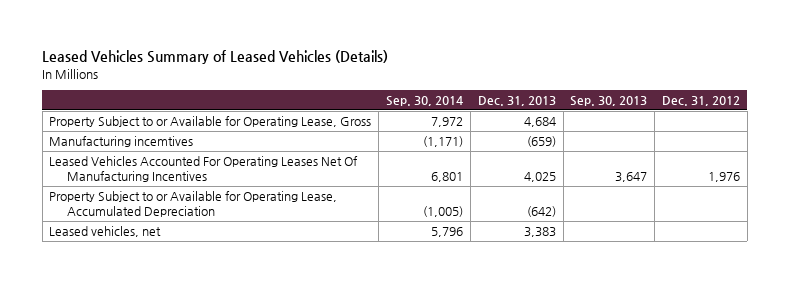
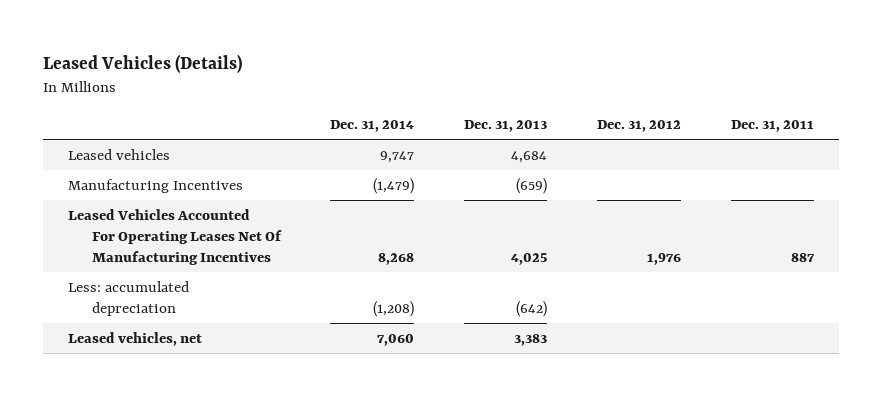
- Leased Vehicles Summary of Leased Vehicles (Details)
+ Leased Vehicles (Details)
- | Sep. 30, 2014 | Dec. 31, 2013 | Sep. 30, 2013 | Dec. 31, 2012
+ | Dec. 31, 2014 | Dec. 31, 2013 | Dec. 31, 2012 | Dec. 31, 2011
- Property Subject to or Available for Operating Lease, Gross | 7,972 | 4,684 | |
- Manufacturing incemtives | (1,171) | (659) | |
+ Leased vehicles | 9,747 | 4,684 | |
+ Manufacturing Incentives | (1,479) | (659) | |
- Property Subject to or Available for Operating Lease, Accumulated Depreciation | (1,005) | (642) | |
+ Less: accumulated depreciation | (1,208) | (642) | |

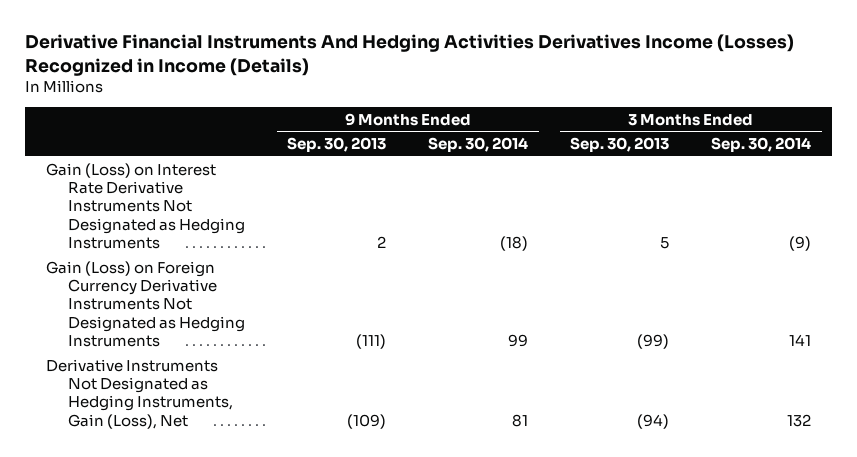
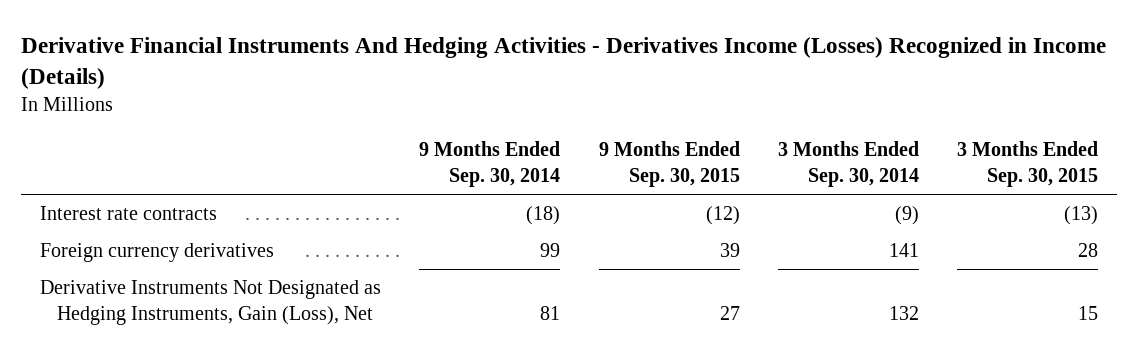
- Derivative Financial Instruments And Hedging Activities Derivatives Income (Losses) Recognized in Income (Details)
+ Derivative Financial Instruments And Hedging Activities - Derivatives Income (Losses) Recognized in Income (Details)
- | 9 Months Ended Sep. 30, 2013 | 9 Months Ended Sep. 30, 2014 | 3 Months Ended Sep. 30, 2013 | 3 Months Ended Sep. 30, 2014
+ | 9 Months Ended Sep. 30, 2014 | 9 Months Ended Sep. 30, 2015 | 3 Months Ended Sep. 30, 2014 | 3 Months Ended Sep. 30, 2015
- Gain (Loss) on Interest Rate Derivative Instruments Not Designated as Hedging Instruments | 2 | (18) | 5 | (9)
- Gain (Loss) on Foreign Currency Derivative Instruments Not Designated as Hedging Instruments | (111) | 99 | (99) | 141
+ Interest rate contracts | (18) | (12) | (9) | (13)
+ Foreign currency derivatives | 99 | 39 | 141 | 28

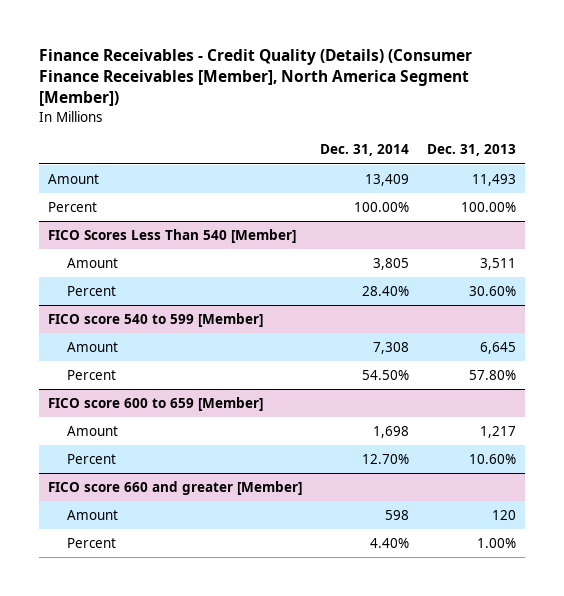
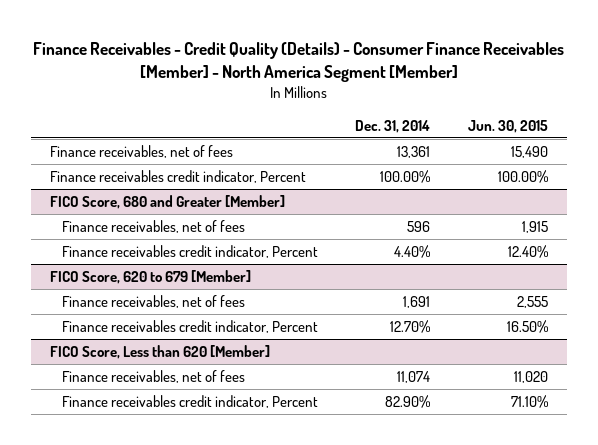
- Finance Receivables - Credit Quality (Details) (Consumer Finance Receivables [Member], North America Segment [Member])
+ Finance Receivables - Credit Quality (Details) - Consumer Finance Receivables [Member] - North America Segment [Member]
- | Dec. 31, 2014 | Dec. 31, 2013
+ | Dec. 31, 2014 | Jun. 30, 2015
- Amount | 13,409 | 11,493
- Percent | 100.00% | 100.00%
- FICO Scores Less Than 540 [Member]
- Amount | 3,805 | 3,511
- Percent | 28.40% | 30.60%
- FICO score 540 to 599 [Member]
- Amount | 7,308 | 6,645
- Percent | 54.50% | 57.80%
- FICO score 600 to 659 [Member]
- Amount | 1,698 | 1,217
- Percent | 12.70% | 10.60%
- FICO score 660 and greater [Member]
- Amount | 598 | 120
- Percent | 4.40% | 1.00%
+ Finance receivables, net of fees | 13,361 | 15,490
+ Finance receivables credit indicator, Percent | 100.00% | 100.00%
+ FICO Score, 680 and Greater [Member]
+ Finance receivables, net of fees | 596 | 1,915
+ Finance receivables credit indicator, Percent | 4.40% | 12.40%
+ FICO Score, 620 to 679 [Member]
+ Finance receivables, net of fees | 1,691 | 2,555
+ Finance receivables credit indicator, Percent | 12.70% | 16.50%
+ FICO Score, Less than 620 [Member]
+ Finance receivables, net of fees | 11,074 | 11,020
+ Finance receivables credit indicator, Percent | 82.90% | 71.10%

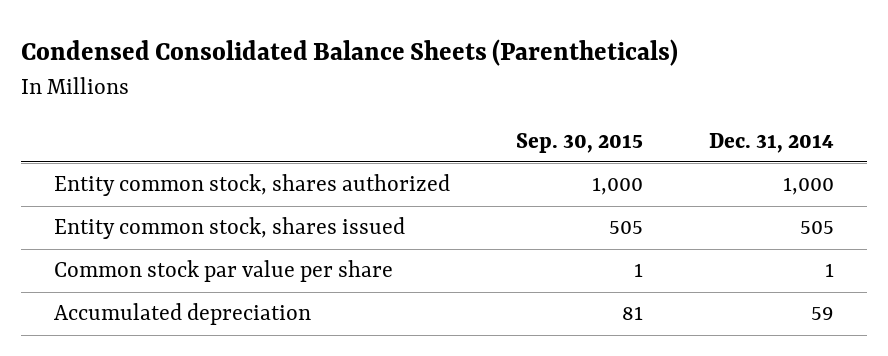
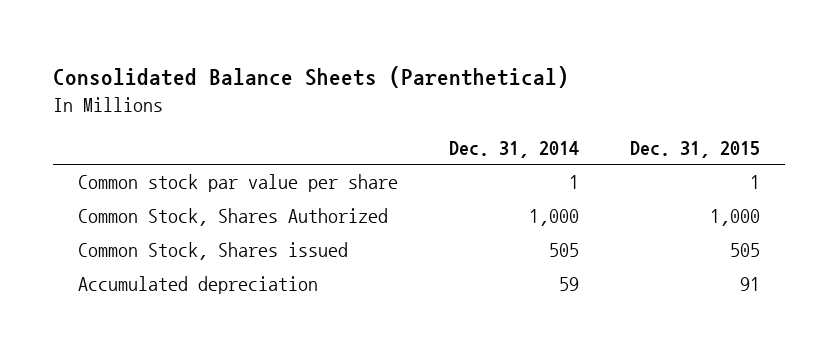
- Condensed Consolidated Balance Sheets (Parentheticals)
+ Consolidated Balance Sheets (Parenthetical)
- | Sep. 30, 2015 | Dec. 31, 2014
+ | Dec. 31, 2014 | Dec. 31, 2015
- Entity common stock, shares authorized | 1,000 | 1,000
- Entity common stock, shares issued | 505 | 505
+ Common Stock, Shares Authorized | 1,000 | 1,000
+ Common Stock, Shares issued | 505 | 505

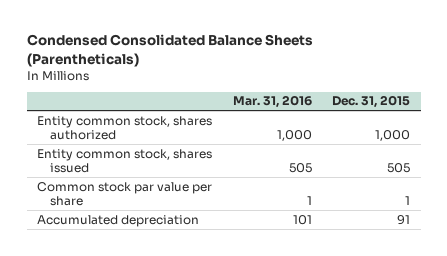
- Consolidated Balance Sheets (Parenthetical)
+ Condensed Consolidated Balance Sheets (Parentheticals)
- | Dec. 31, 2014 | Dec. 31, 2015
+ | Mar. 31, 2016 | Dec. 31, 2015
+ Entity common stock, shares authorized | 1,000 | 1,000
+ Entity common stock, shares issued | 505 | 505
- Common Stock, Shares Authorized | 1,000 | 1,000
- Common Stock, Shares issued | 505 | 505

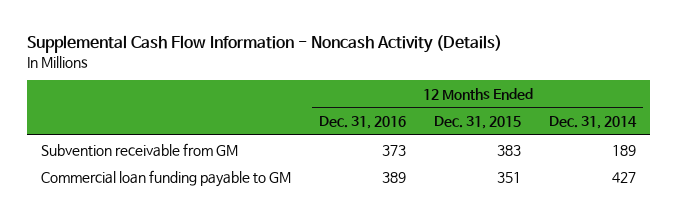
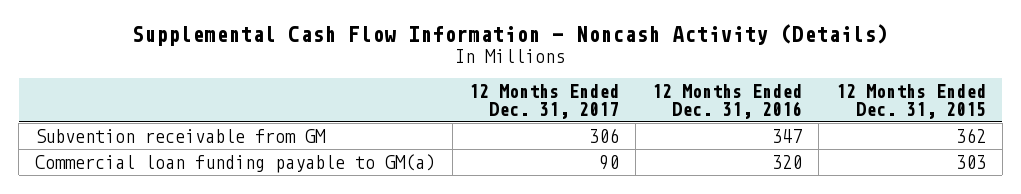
- | 12 Months Ended Dec. 31, 2016 | 12 Months Ended Dec. 31, 2015 | 12 Months Ended Dec. 31, 2014
+ | 12 Months Ended Dec. 31, 2017 | 12 Months Ended Dec. 31, 2016 | 12 Months Ended Dec. 31, 2015
- Subvention receivable from GM | 373 | 383 | 189
- Commercial loan funding payable to GM | 389 | 351 | 427
+ Subvention receivable from GM | 306 | 347 | 362
+ Commercial loan funding payable to GM(a) | 90 | 320 | 303

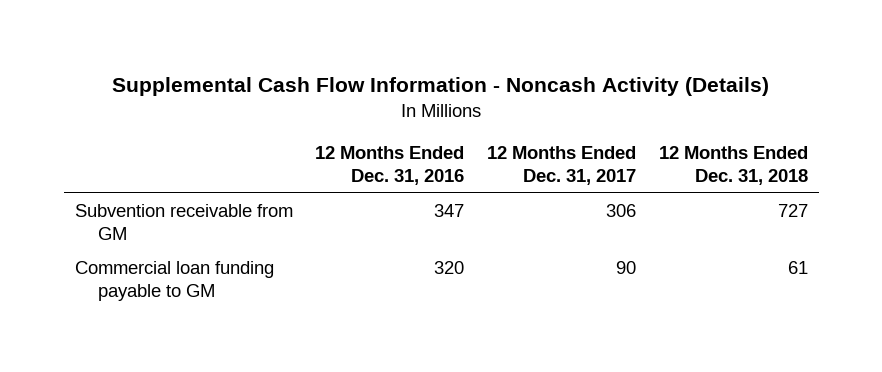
- | 12 Months Ended Dec. 31, 2017 | 12 Months Ended Dec. 31, 2016 | 12 Months Ended Dec. 31, 2015
+ | 12 Months Ended Dec. 31, 2016 | 12 Months Ended Dec. 31, 2017 | 12 Months Ended Dec. 31, 2018
- Commercial loan funding payable to GM(a) | 90 | 320 | 303
+ Commercial loan funding payable to GM | 320 | 90 | 61

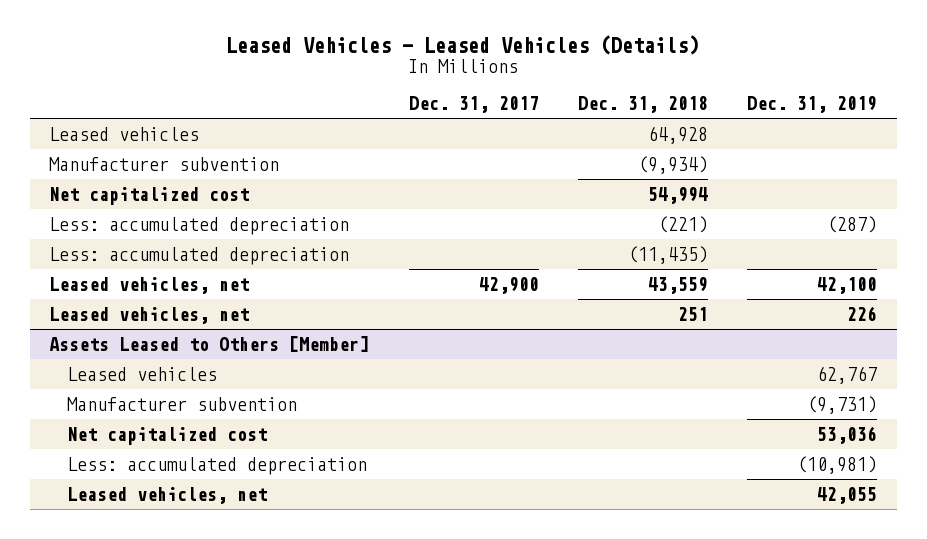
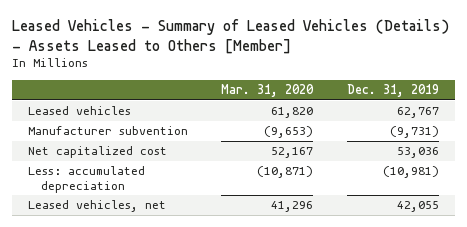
- Leased Vehicles - Leased Vehicles (Details)
+ Leased Vehicles - Summary of Leased Vehicles (Details) - Assets Leased to Others [Member]
- | Dec. 31, 2017 | Dec. 31, 2018 | Dec. 31, 2019
+ | Mar. 31, 2020 | Dec. 31, 2019
- Leased vehicles | | 64,928 |
- Manufacturer subvention | | (9,934) |
- Net capitalized cost | | 54,994 |
- Less: accumulated depreciation | | (221) | (287)
- Less: accumulated depreciation | | (11,435) |
- Leased vehicles, net | 42,900 | 43,559 | 42,100
- Leased vehicles, net | | 251 | 226
- Assets Leased to Others [Member]

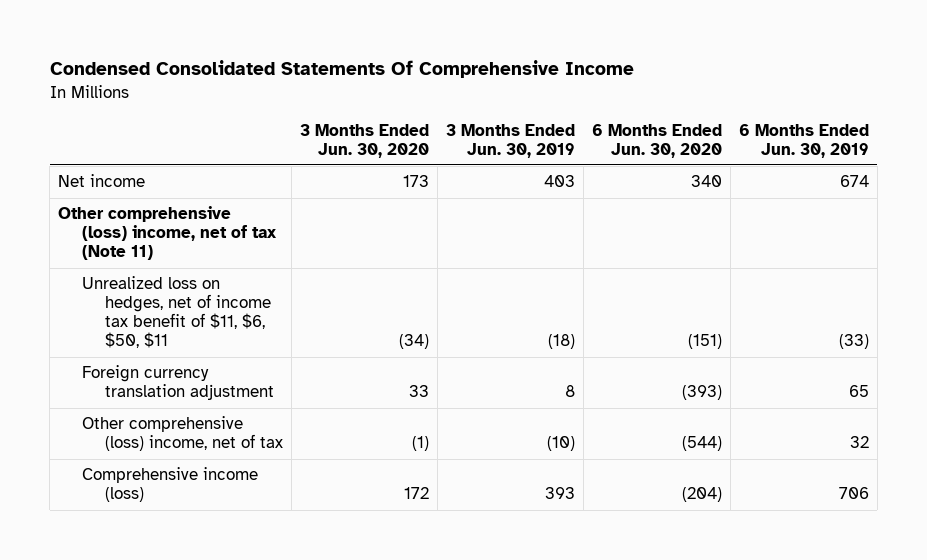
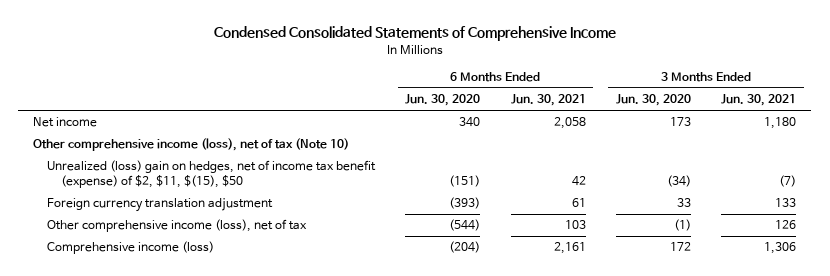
- Condensed Consolidated Statements Of Comprehensive Income
+ Condensed Consolidated Statements of Comprehensive Income
- | 3 Months Ended Jun. 30, 2020 | 3 Months Ended Jun. 30, 2019 | 6 Months Ended Jun. 30, 2020 | 6 Months Ended Jun. 30, 2019
+ | 6 Months Ended Jun. 30, 2020 | 6 Months Ended Jun. 30, 2021 | 3 Months Ended Jun. 30, 2020 | 3 Months Ended Jun. 30, 2021
- Other comprehensive (loss) income, net of tax (Note 11)
- Unrealized loss on hedges, net of income tax benefit of $11, $6, $50, $11 | (34) | (18) | (151) | (33)
+ Other comprehensive income (loss), net of tax (Note 10)
+ Unrealized (loss) gain on hedges, net of income tax benefit (expense) of $2, $11, $(15), $50 | (151) | 42 | (34) | (7)
- Other comprehensive (loss) income, net of tax | (1) | (10) | (544) | 32
+ Other comprehensive income (loss), net of tax | (544) | 103 | (1) | 126

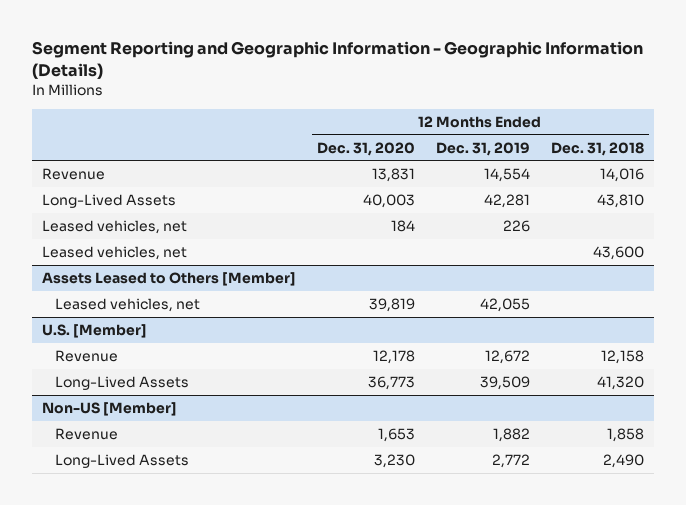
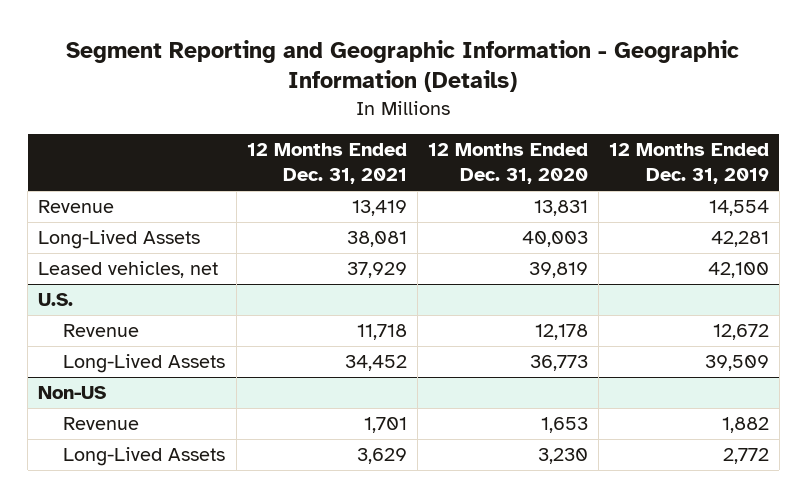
- | 12 Months Ended Dec. 31, 2020 | 12 Months Ended Dec. 31, 2019 | 12 Months Ended Dec. 31, 2018
+ | 12 Months Ended Dec. 31, 2021 | 12 Months Ended Dec. 31, 2020 | 12 Months Ended Dec. 31, 2019
- Leased vehicles, net | 184 | 226 |
- Leased vehicles, net | | | 43,600
- Assets Leased to Others [Member]
- Leased vehicles, net | 39,819 | 42,055 |
- U.S. [Member]
+ Leased vehicles, net | 37,929 | 39,819 | 42,100
+ U.S.
- Non-US [Member]
+ Non-US

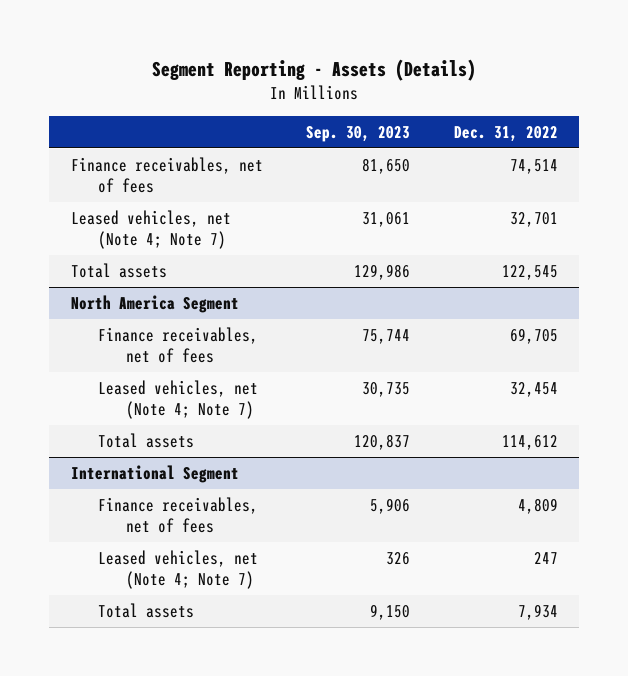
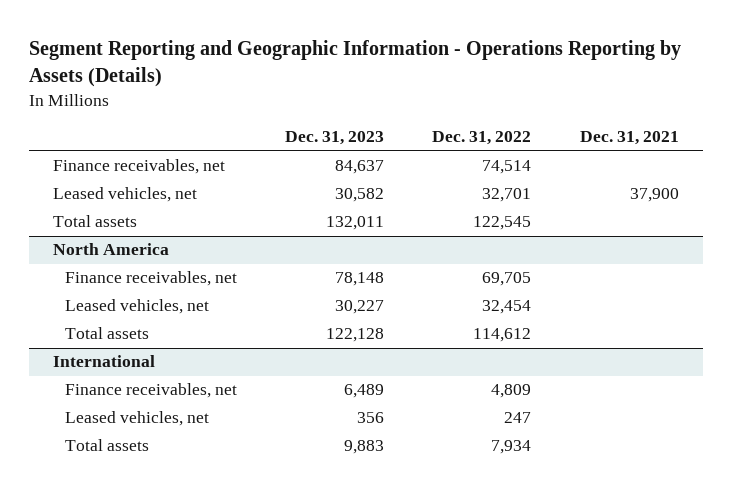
- Segment Reporting - Assets (Details)
+ Segment Reporting and Geographic Information - Operations Reporting by Assets (Details)
- | Sep. 30, 2023 | Dec. 31, 2022
+ | Dec. 31, 2023 | Dec. 31, 2022 | Dec. 31, 2021
- Finance receivables, net of fees | 81,650 | 74,514
- Leased vehicles, net (Note 4; Note 7) | 31,061 | 32,701
+ Finance receivables, net | 84,637 | 74,514 |
+ Leased vehicles, net | 30,582 | 32,701 | 37,900
- North America Segment
- Finance receivables, net of fees | 75,744 | 69,705
- Leased vehicles, net (Note 4; Note 7) | 30,735 | 32,454
+ North America
+ Finance receivables, net | 78,148 | 69,705 |
+ Leased vehicles, net | 30,227 | 32,454 |
- International Segment
- Finance receivables, net of fees | 5,906 | 4,809
- Leased vehicles, net (Note 4; Note 7) | 326 | 247
+ International
+ Finance receivables, net | 6,489 | 4,809 |
+ Leased vehicles, net | 356 | 247 |

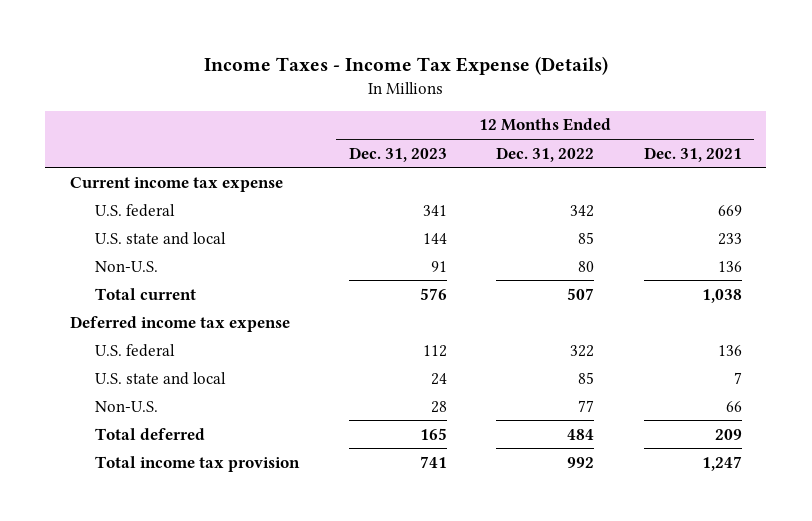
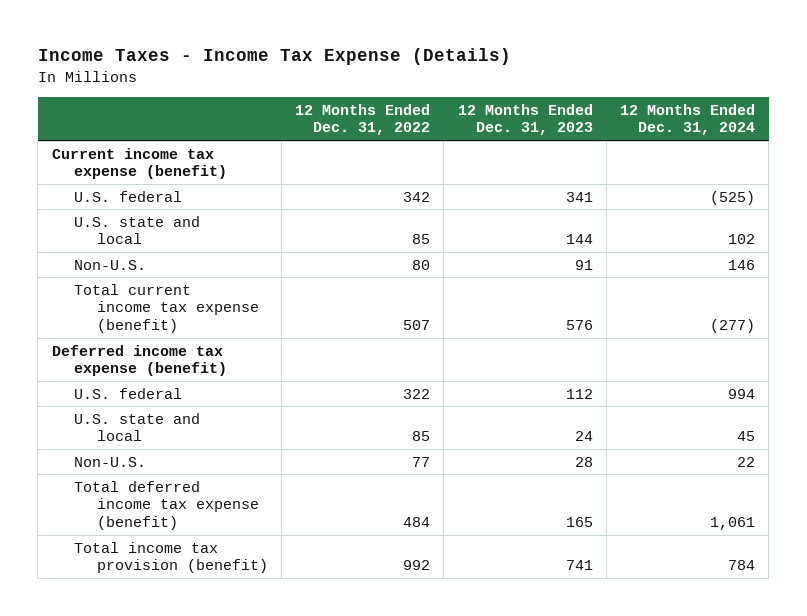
- | 12 Months Ended Dec. 31, 2023 | 12 Months Ended Dec. 31, 2022 | 12 Months Ended Dec. 31, 2021
+ | 12 Months Ended Dec. 31, 2022 | 12 Months Ended Dec. 31, 2023 | 12 Months Ended Dec. 31, 2024
- Current income tax expense
+ Current income tax expense (benefit)
- Total current | 576 | 507 | 1,038
- Deferred income tax expense
+ Total current income tax expense (benefit) | 507 | 576 | (277)
+ Deferred income tax expense (benefit)
- Total deferred | 165 | 484 | 209
- Total income tax provision | 741 | 992 | 1,247
+ Total deferred income tax expense (benefit) | 484 | 165 | 1,061
+ Total income tax provision (benefit) | 992 | 741 | 784

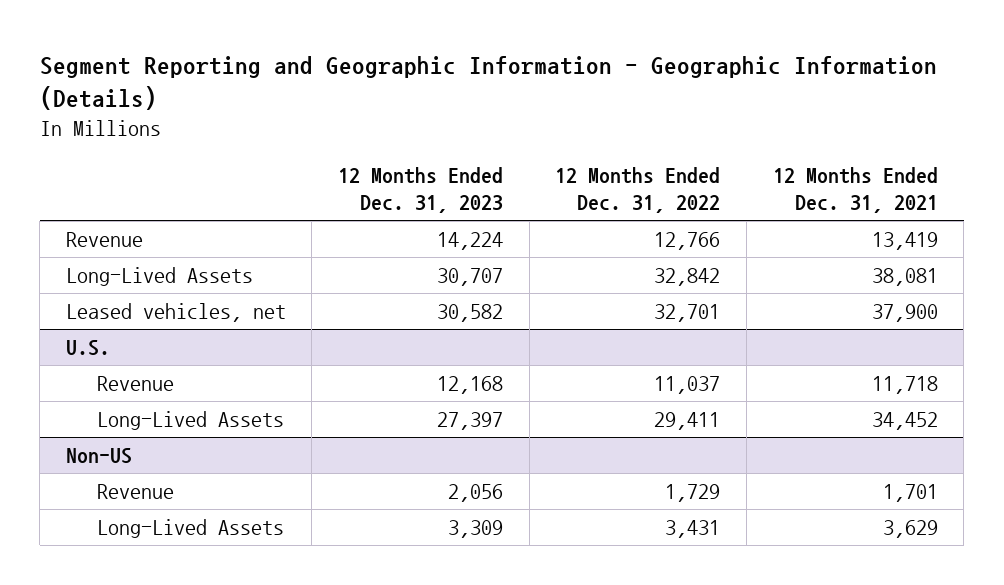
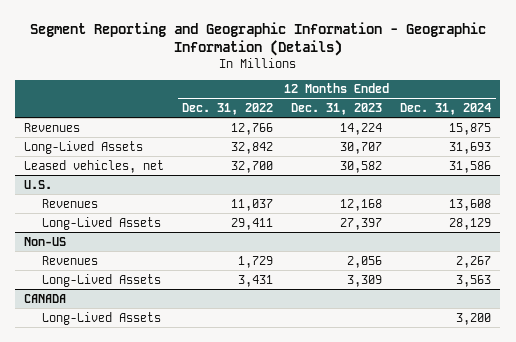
- | 12 Months Ended Dec. 31, 2023 | 12 Months Ended Dec. 31, 2022 | 12 Months Ended Dec. 31, 2021
+ | 12 Months Ended Dec. 31, 2022 | 12 Months Ended Dec. 31, 2023 | 12 Months Ended Dec. 31, 2024
- Revenue | 14,224 | 12,766 | 13,419
+ Revenues | 12,766 | 14,224 | 15,875
- Leased vehicles, net | 30,582 | 32,701 | 37,900
+ Leased vehicles, net | 32,700 | 30,582 | 31,586
@ U.S.
- Revenue | 12,168 | 11,037 | 11,718
+ Revenues | 11,037 | 12,168 | 13,608
@ Non-US
- Revenue | 2,056 | 1,729 | 1,701
+ Revenues | 1,729 | 2,056 | 2,267
+ CANADA
+ Long-Lived Assets | | | 3,200

